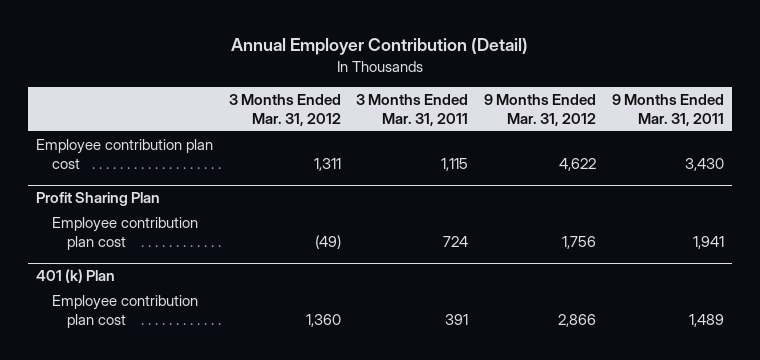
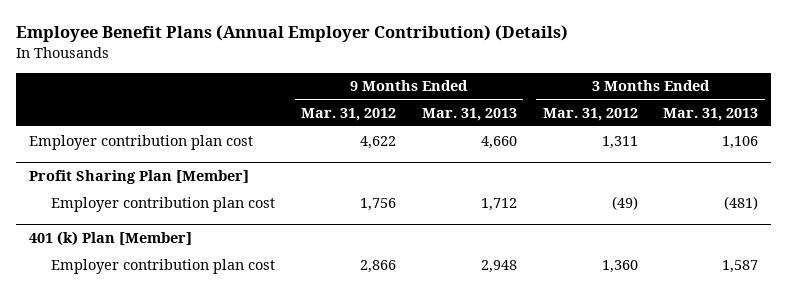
- Annual Employer Contribution (Detail)
+ Employee Benefit Plans (Annual Employer Contribution) (Details)
- | 3 Months Ended Mar. 31, 2012 | 3 Months Ended Mar. 31, 2011 | 9 Months Ended Mar. 31, 2012 | 9 Months Ended Mar. 31, 2011
+ | 9 Months Ended Mar. 31, 2012 | 9 Months Ended Mar. 31, 2013 | 3 Months Ended Mar. 31, 2012 | 3 Months Ended Mar. 31, 2013
- Employee contribution plan cost | 1,311 | 1,115 | 4,622 | 3,430
- Profit Sharing Plan
- Employee contribution plan cost | (49) | 724 | 1,756 | 1,941
- 401 (k) Plan
- Employee contribution plan cost | 1,360 | 391 | 2,866 | 1,489
+ Employer contribution plan cost | 4,622 | 4,660 | 1,311 | 1,106
+ Profit Sharing Plan [Member]
+ Employer contribution plan cost | 1,756 | 1,712 | (49) | (481)
+ 401 (k) Plan [Member]
+ Employer contribution plan cost | 2,866 | 2,948 | 1,360 | 1,587

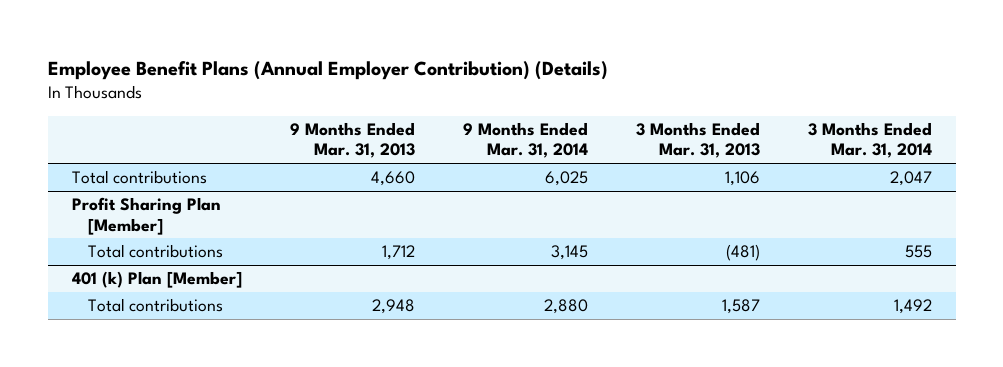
- | 9 Months Ended Mar. 31, 2012 | 9 Months Ended Mar. 31, 2013 | 3 Months Ended Mar. 31, 2012 | 3 Months Ended Mar. 31, 2013
+ | 9 Months Ended Mar. 31, 2013 | 9 Months Ended Mar. 31, 2014 | 3 Months Ended Mar. 31, 2013 | 3 Months Ended Mar. 31, 2014
- Employer contribution plan cost | 4,622 | 4,660 | 1,311 | 1,106
+ Total contributions | 4,660 | 6,025 | 1,106 | 2,047
@ Profit Sharing Plan [Member]
- Employer contribution plan cost | 1,756 | 1,712 | (49) | (481)
+ Total contributions | 1,712 | 3,145 | (481) | 555
@ 401 (k) Plan [Member]
- Employer contribution plan cost | 2,866 | 2,948 | 1,360 | 1,587
+ Total contributions | 2,948 | 2,880 | 1,587 | 1,492

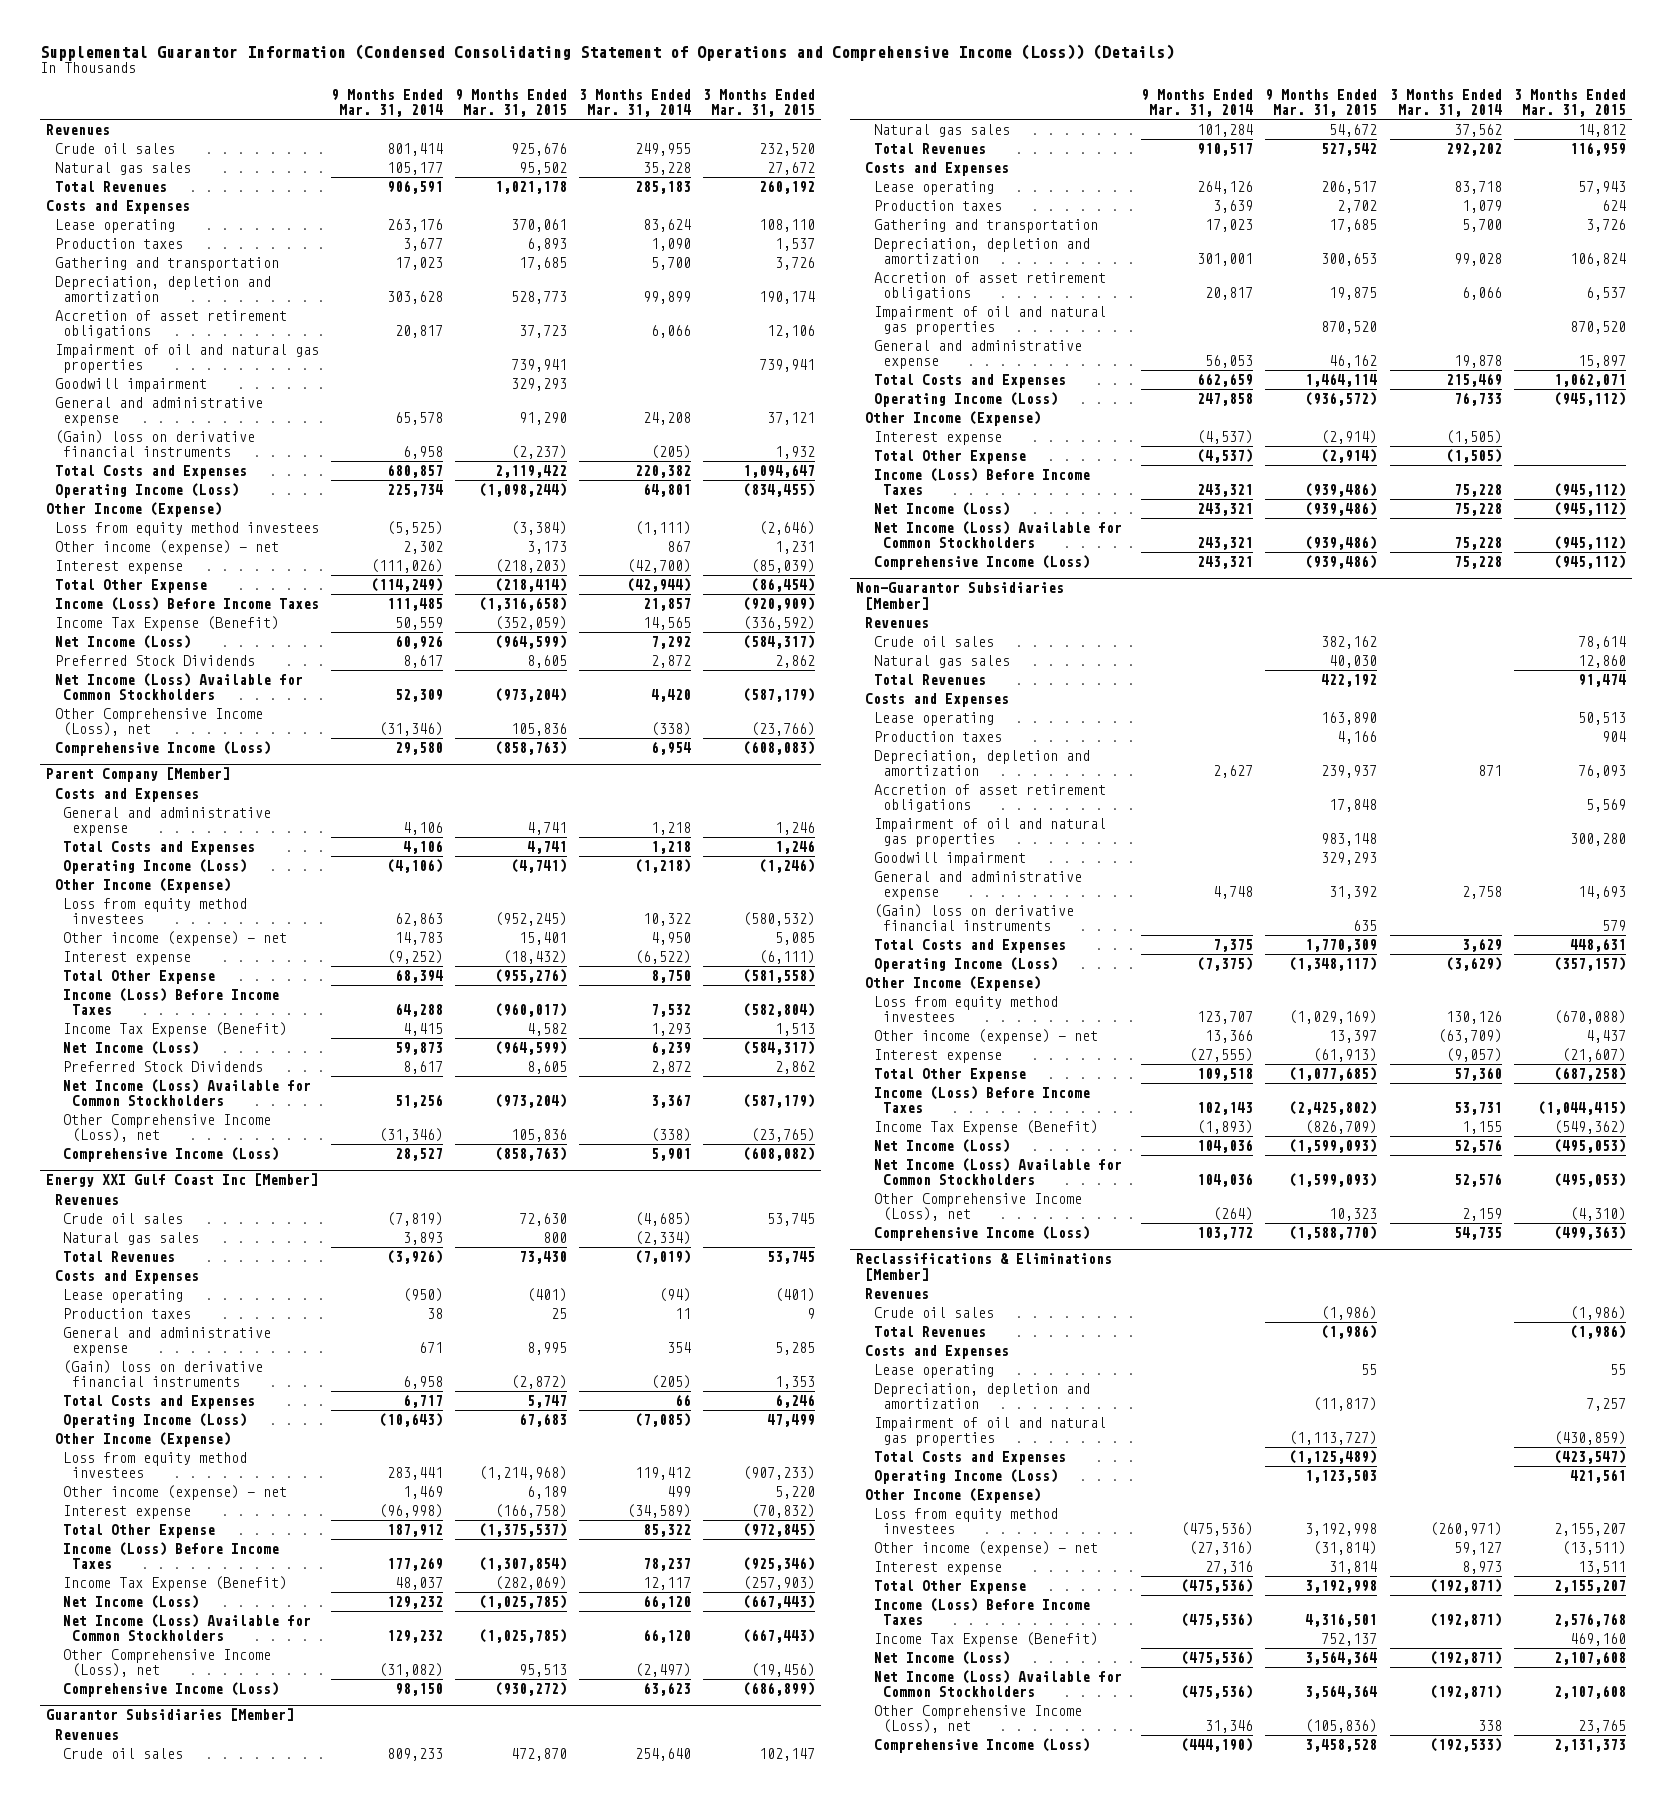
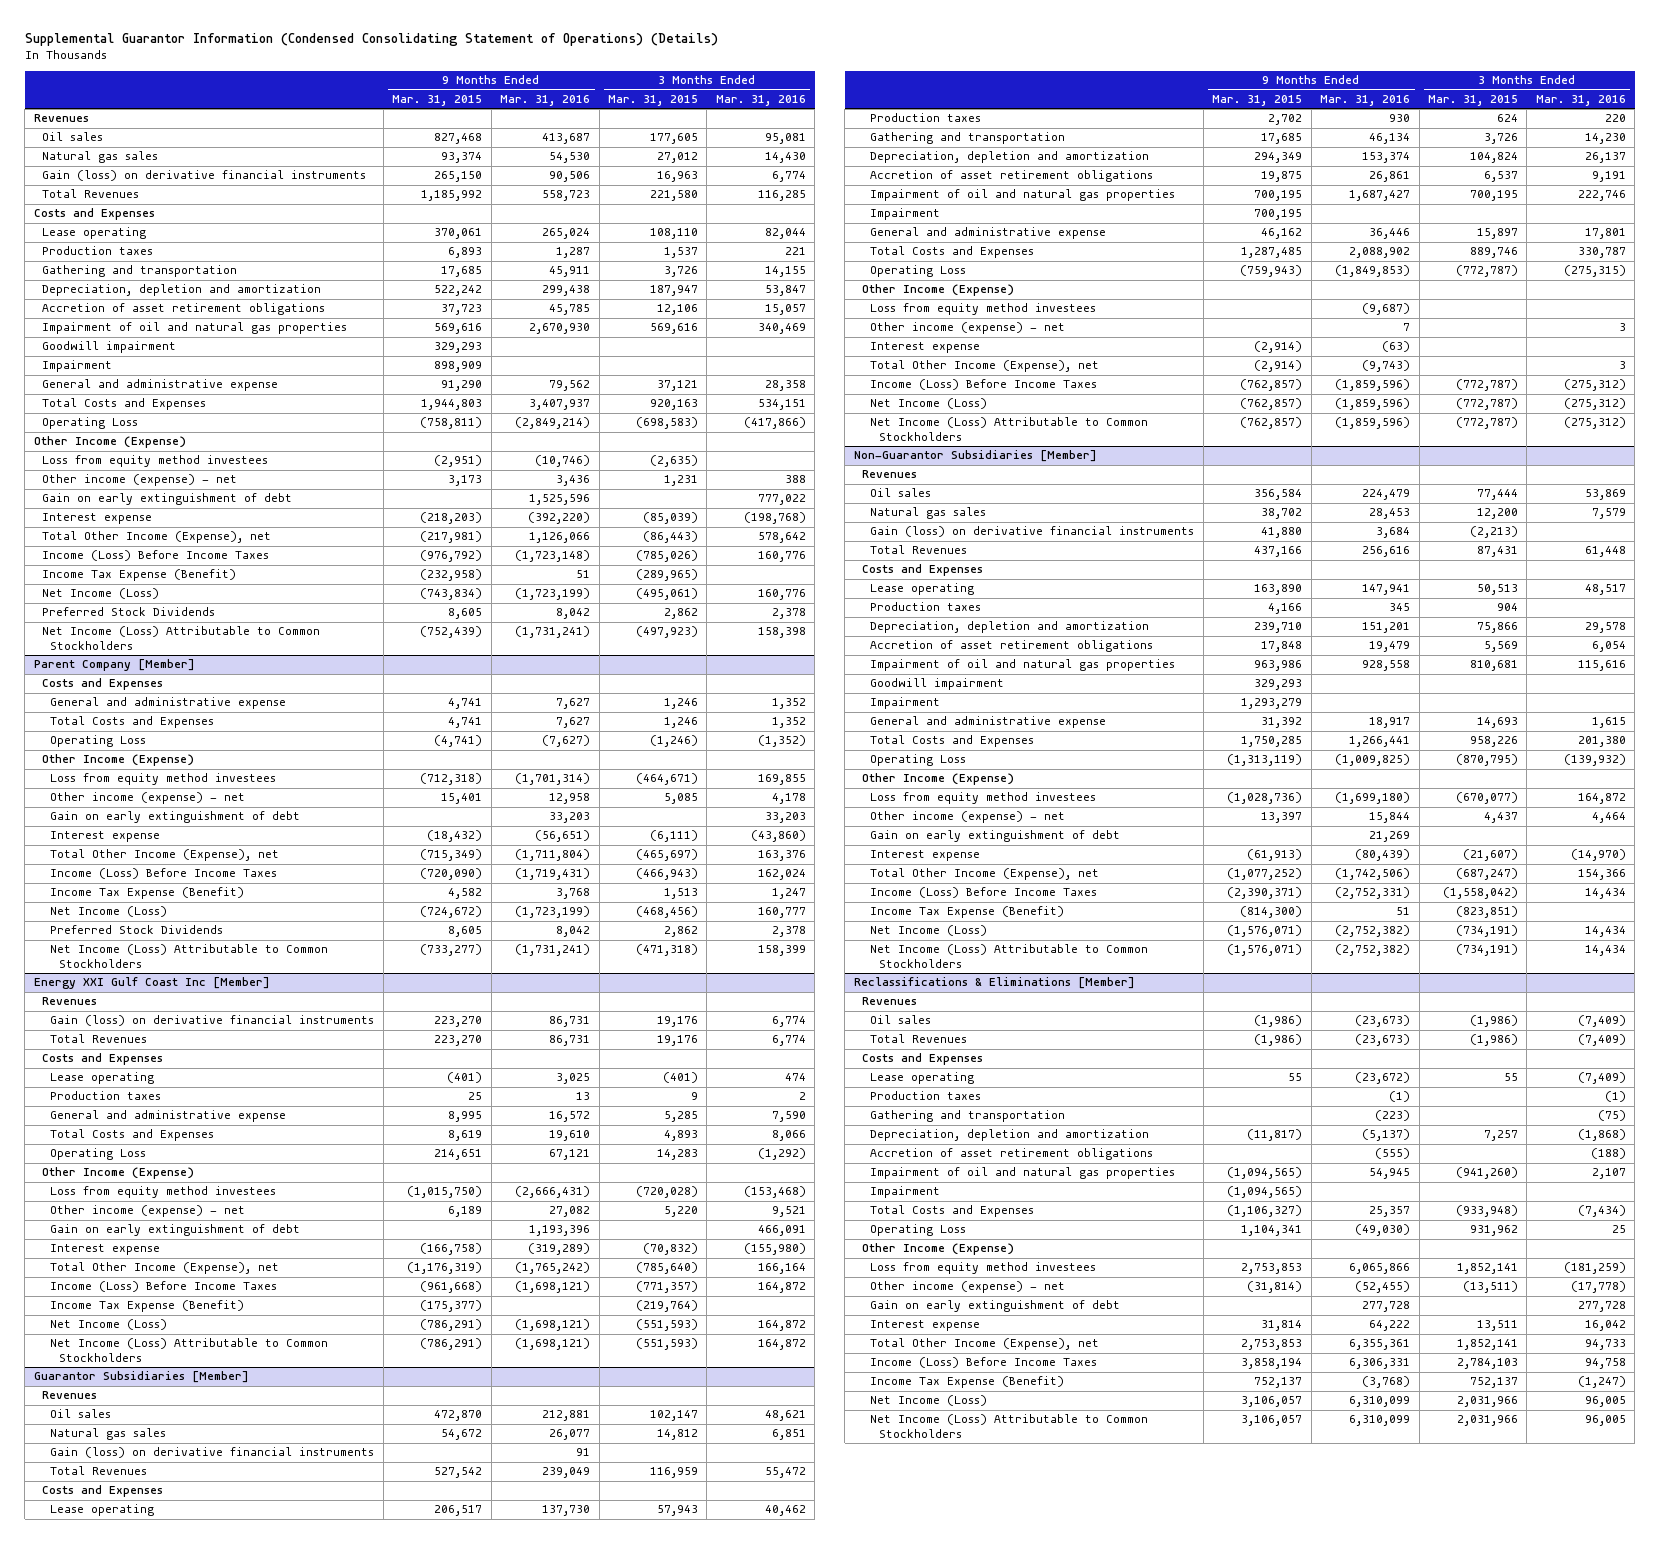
- Supplemental Guarantor Information (Condensed Consolidating Statement of Operations and Comprehensive Income (Loss)) (Details)
+ Supplemental Guarantor Information (Condensed Consolidating Statement of Operations) (Details)
- | 9 Months Ended Mar. 31, 2014 | 9 Months Ended Mar. 31, 2015 | 3 Months Ended Mar. 31, 2014 | 3 Months Ended Mar. 31, 2015
+ | 9 Months Ended Mar. 31, 2015 | 9 Months Ended Mar. 31, 2016 | 3 Months Ended Mar. 31, 2015 | 3 Months Ended Mar. 31, 2016
- Crude oil sales | 801,414 | 925,676 | 249,955 | 232,520
- Natural gas sales | 105,177 | 95,502 | 35,228 | 27,672
- Total Revenues | 906,591 | 1,021,178 | 285,183 | 260,192
+ Oil sales | 827,468 | 413,687 | 177,605 | 95,081
+ Natural gas sales | 93,374 | 54,530 | 27,012 | 14,430
+ Gain (loss) on derivative financial instruments | 265,150 | 90,506 | 16,963 | 6,774
+ Total Revenues | 1,185,992 | 558,723 | 221,580 | 116,285
- Depreciation, depletion and amortization | 303,628 | 528,773 | 99,899 | 190,174
+ Depreciation, depletion and amortization | 522,242 | 299,438 | 187,947 | 53,847
- Impairment of oil and natural gas properties | | 739,941 | | 739,941
+ Impairment of oil and natural gas properties | 569,616 | 2,670,930 | 569,616 | 340,469
+ Impairment | 898,909 | | |
- (Gain) loss on derivative financial instruments | 6,958 | (2,237) | (205) | 1,932
- Total Costs and Expenses | 680,857 | 2,119,422 | 220,382 | 1,094,647
- Operating Income (Loss) | 225,734 | (1,098,244) | 64,801 | (834,455)
+ Total Costs and Expenses | 1,944,803 | 3,407,937 | 920,163 | 534,151
+ Operating Loss | (758,811) | (2,849,214) | (698,583) | (417,866)
- Loss from equity method investees | (5,525) | (3,384) | (1,111) | (2,646)
+ Loss from equity method investees | (2,951) | (10,746) | (2,635) |
+ Gain on early extinguishment of debt | | 1,525,596 | | 777,022
- Total Other Expense | (114,249) | (218,414) | (42,944) | (86,454)
- Income (Loss) Before Income Taxes | 111,485 | (1,316,658) | 21,857 | (920,909)
- Income Tax Expense (Benefit) | 50,559 | (352,059) | 14,565 | (336,592)
- Net Income (Loss) | 60,926 | (964,599) | 7,292 | (584,317)
+ Total Other Income (Expense), net | (217,981) | 1,126,066 | (86,443) | 578,642
+ Income (Loss) Before Income Taxes | (976,792) | (1,723,148) | (785,026) | 160,776
+ Income Tax Expense (Benefit) | (232,958) | 51 | (289,965) |
+ Net Income (Loss) | (743,834) | (1,723,199) | (495,061) | 160,776
- Net Income (Loss) Available for Common Stockholders | 52,309 | (973,204) | 4,420 | (587,179)
- Other Comprehensive Income (Loss), net | (31,346) | 105,836 | (338) | (23,766)
- Comprehensive Income (Loss) | 29,580 | (858,763) | 6,954 | (608,083)
+ Net Income (Loss) Attributable to Common Stockholders | (752,439) | (1,731,241) | (497,923) | 158,398
@ Parent Company [Member]
- Operating Income (Loss) | (4,106) | (4,741) | (1,218) | (1,246)
+ Operating Loss | (4,741) | (7,627) | (1,246) | (1,352)
- Loss from equity method investees | 62,863 | (952,245) | 10,322 | (580,532)
+ Loss from equity method investees | (712,318) | (1,701,314) | (464,671) | 169,855
+ Gain on early extinguishment of debt | | 33,203 | | 33,203
- Total Other Expense | 68,394 | (955,276) | 8,750 | (581,558)
- Income (Loss) Before Income Taxes | 64,288 | (960,017) | 7,532 | (582,804)
+ Total Other Income (Expense), net | (715,349) | (1,711,804) | (465,697) | 163,376
+ Income (Loss) Before Income Taxes | (720,090) | (1,719,431) | (466,943) | 162,024
- Net Income (Loss) | 59,873 | (964,599) | 6,239 | (584,317)
+ Net Income (Loss) | (724,672) | (1,723,199) | (468,456) | 160,777
- Net Income (Loss) Available for Common Stockholders | 51,256 | (973,204) | 3,367 | (587,179)
- Other Comprehensive Income (Loss), net | (31,346) | 105,836 | (338) | (23,765)
- Comprehensive Income (Loss) | 28,527 | (858,763) | 5,901 | (608,082)
+ Net Income (Loss) Attributable to Common Stockholders | (733,277) | (1,731,241) | (471,318) | 158,399
@ Energy XXI Gulf Coast Inc [Member]
- Crude oil sales | (7,819) | 72,630 | (4,685) | 53,745
- Natural gas sales | 3,893 | 800 | (2,334) |
- Total Revenues | (3,926) | 73,430 | (7,019) | 53,745
+ Gain (loss) on derivative financial instruments | 223,270 | 86,731 | 19,176 | 6,774
+ Total Revenues | 223,270 | 86,731 | 19,176 | 6,774
- (Gain) loss on derivative financial instruments | 6,958 | (2,872) | (205) | 1,353
- Total Costs and Expenses | 6,717 | 5,747 | 66 | 6,246
- Operating Income (Loss) | (10,643) | 67,683 | (7,085) | 47,499
+ Total Costs and Expenses | 8,619 | 19,610 | 4,893 | 8,066
+ Operating Loss | 214,651 | 67,121 | 14,283 | (1,292)
- Loss from equity method investees | 283,441 | (1,214,968) | 119,412 | (907,233)
+ Loss from equity method investees | (1,015,750) | (2,666,431) | (720,028) | (153,468)
+ Gain on early extinguishment of debt | | 1,193,396 | | 466,091
- Total Other Expense | 187,912 | (1,375,537) | 85,322 | (972,845)
- Income (Loss) Before Income Taxes | 177,269 | (1,307,854) | 78,237 | (925,346)
- Income Tax Expense (Benefit) | 48,037 | (282,069) | 12,117 | (257,903)
- Net Income (Loss) | 129,232 | (1,025,785) | 66,120 | (667,443)
- Net Income (Loss) Available for Common Stockholders | 129,232 | (1,025,785) | 66,120 | (667,443)
- Other Comprehensive Income (Loss), net | (31,082) | 95,513 | (2,497) | (19,456)
- Comprehensive Income (Loss) | 98,150 | (930,272) | 63,623 | (686,899)
+ Total Other Income (Expense), net | (1,176,319) | (1,765,242) | (785,640) | 166,164
+ Income (Loss) Before Income Taxes | (961,668) | (1,698,121) | (771,357) | 164,872
+ Income Tax Expense (Benefit) | (175,377) | | (219,764) |
+ Net Income (Loss) | (786,291) | (1,698,121) | (551,593) | 164,872
+ Net Income (Loss) Attributable to Common Stockholders | (786,291) | (1,698,121) | (551,593) | 164,872
@ Guarantor Subsidiaries [Member]
- Crude oil sales | 809,233 | 472,870 | 254,640 | 102,147
+ Oil sales | 472,870 | 212,881 | 102,147 | 48,621
+ Gain (loss) on derivative financial instruments | | 91 | |
- Depreciation, depletion and amortization | 301,001 | 300,653 | 99,028 | 106,824
+ Depreciation, depletion and amortization | 294,349 | 153,374 | 104,824 | 26,137
- Impairment of oil and natural gas properties | | 870,520 | | 870,520
+ Impairment of oil and natural gas properties | 700,195 | 1,687,427 | 700,195 | 222,746
+ Impairment | 700,195 | | |
- Total Costs and Expenses | 662,659 | 1,464,114 | 215,469 | 1,062,071
- Operating Income (Loss) | 247,858 | (936,572) | 76,733 | (945,112)
+ Total Costs and Expenses | 1,287,485 | 2,088,902 | 889,746 | 330,787
+ Operating Loss | (759,943) | (1,849,853) | (772,787) | (275,315)
+ Loss from equity method investees | | (9,687) | |
+ Other income (expense) - net | | 7 | | 3
- Total Other Expense | (4,537) | (2,914) | (1,505) |
- Income (Loss) Before Income Taxes | 243,321 | (939,486) | 75,228 | (945,112)
- Net Income (Loss) | 243,321 | (939,486) | 75,228 | (945,112)
- Net Income (Loss) Available for Common Stockholders | 243,321 | (939,486) | 75,228 | (945,112)
- Comprehensive Income (Loss) | 243,321 | (939,486) | 75,228 | (945,112)
+ Total Other Income (Expense), net | (2,914) | (9,743) | | 3
+ Income (Loss) Before Income Taxes | (762,857) | (1,859,596) | (772,787) | (275,312)
+ Net Income (Loss) | (762,857) | (1,859,596) | (772,787) | (275,312)
+ Net Income (Loss) Attributable to Common Stockholders | (762,857) | (1,859,596) | (772,787) | (275,312)
@ Non-Guarantor Subsidiaries [Member]
- Crude oil sales | | 382,162 | | 78,614
- Natural gas sales | | 40,030 | | 12,860
- Total Revenues | | 422,192 | | 91,474
+ Oil sales | 356,584 | 224,479 | 77,444 | 53,869
+ Natural gas sales | 38,702 | 28,453 | 12,200 | 7,579
+ Gain (loss) on derivative financial instruments | 41,880 | 3,684 | (2,213) |
+ Total Revenues | 437,166 | 256,616 | 87,431 | 61,448
- Depreciation, depletion and amortization | 2,627 | 239,937 | 871 | 76,093
+ Depreciation, depletion and amortization | 239,710 | 151,201 | 75,866 | 29,578
- Impairment of oil and natural gas properties | | 983,148 | | 300,280
+ Impairment of oil and natural gas properties | 963,986 | 928,558 | 810,681 | 115,616
+ Impairment | 1,293,279 | | |
- (Gain) loss on derivative financial instruments | | 635 | | 579
- Total Costs and Expenses | 7,375 | 1,770,309 | 3,629 | 448,631
- Operating Income (Loss) | (7,375) | (1,348,117) | (3,629) | (357,157)
+ Total Costs and Expenses | 1,750,285 | 1,266,441 | 958,226 | 201,380
+ Operating Loss | (1,313,119) | (1,009,825) | (870,795) | (139,932)
- Loss from equity method investees | 123,707 | (1,029,169) | 130,126 | (670,088)
+ Loss from equity method investees | (1,028,736) | (1,699,180) | (670,077) | 164,872
+ Gain on early extinguishment of debt | | 21,269 | |
- Total Other Expense | 109,518 | (1,077,685) | 57,360 | (687,258)
- Income (Loss) Before Income Taxes | 102,143 | (2,425,802) | 53,731 | (1,044,415)
- Income Tax Expense (Benefit) | (1,893) | (826,709) | 1,155 | (549,362)
- Net Income (Loss) | 104,036 | (1,599,093) | 52,576 | (495,053)
- Net Income (Loss) Available for Common Stockholders | 104,036 | (1,599,093) | 52,576 | (495,053)
- Other Comprehensive Income (Loss), net | (264) | 10,323 | 2,159 | (4,310)
- Comprehensive Income (Loss) | 103,772 | (1,588,770) | 54,735 | (499,363)
+ Total Other Income (Expense), net | (1,077,252) | (1,742,506) | (687,247) | 154,366
+ Income (Loss) Before Income Taxes | (2,390,371) | (2,752,331) | (1,558,042) | 14,434
+ Income Tax Expense (Benefit) | (814,300) | 51 | (823,851) |
+ Net Income (Loss) | (1,576,071) | (2,752,382) | (734,191) | 14,434
+ Net Income (Loss) Attributable to Common Stockholders | (1,576,071) | (2,752,382) | (734,191) | 14,434
@ Reclassifications & Eliminations [Member]
- Crude oil sales | | (1,986) | | (1,986)
+ Oil sales | (1,986) | (23,673) | (1,986) | (7,409)
+ Production taxes | | (1) | | (1)
+ Gathering and transportation | | (223) | | (75)
- Impairment of oil and natural gas properties | | (1,113,727) | | (430,859)
- Total Costs and Expenses | | (1,125,489) | | (423,547)
- Operating Income (Loss) | | 1,123,503 | | 421,561
+ Accretion of asset retirement obligations | | (555) | | (188)
+ Impairment of oil and natural gas properties | (1,094,565) | 54,945 | (941,260) | 2,107
+ Impairment | (1,094,565) | | |
+ Total Costs and Expenses | (1,106,327) | 25,357 | (933,948) | (7,434)
+ Operating Loss | 1,104,341 | (49,030) | 931,962 | 25
- Loss from equity method investees | (475,536) | 3,192,998 | (260,971) | 2,155,207
+ Loss from equity method investees | 2,753,853 | 6,065,866 | 1,852,141 | (181,259)
+ Gain on early extinguishment of debt | | 277,728 | | 277,728
- Total Other Expense | (475,536) | 3,192,998 | (192,871) | 2,155,207
- Income (Loss) Before Income Taxes | (475,536) | 4,316,501 | (192,871) | 2,576,768
- Income Tax Expense (Benefit) | | 752,137 | | 469,160
- Net Income (Loss) | (475,536) | 3,564,364 | (192,871) | 2,107,608
- Net Income (Loss) Available for Common Stockholders | (475,536) | 3,564,364 | (192,871) | 2,107,608
- Other Comprehensive Income (Loss), net | 31,346 | (105,836) | 338 | 23,765
- Comprehensive Income (Loss) | (444,190) | 3,458,528 | (192,533) | 2,131,373
+ Total Other Income (Expense), net | 2,753,853 | 6,355,361 | 1,852,141 | 94,733
+ Income (Loss) Before Income Taxes | 3,858,194 | 6,306,331 | 2,784,103 | 94,758
+ Income Tax Expense (Benefit) | 752,137 | (3,768) | 752,137 | (1,247)
+ Net Income (Loss) | 3,106,057 | 6,310,099 | 2,031,966 | 96,005
+ Net Income (Loss) Attributable to Common Stockholders | 3,106,057 | 6,310,099 | 2,031,966 | 96,005

